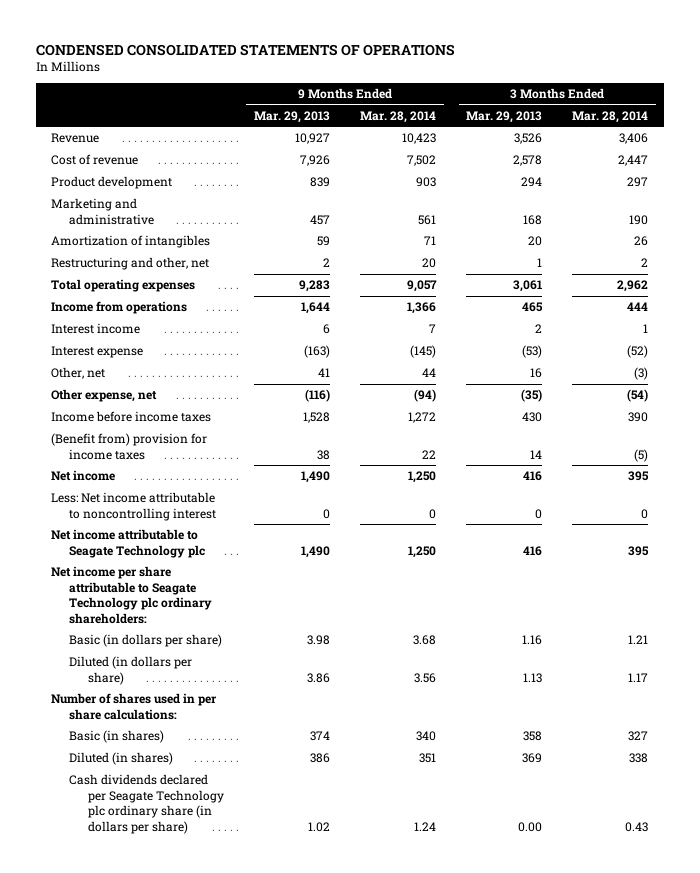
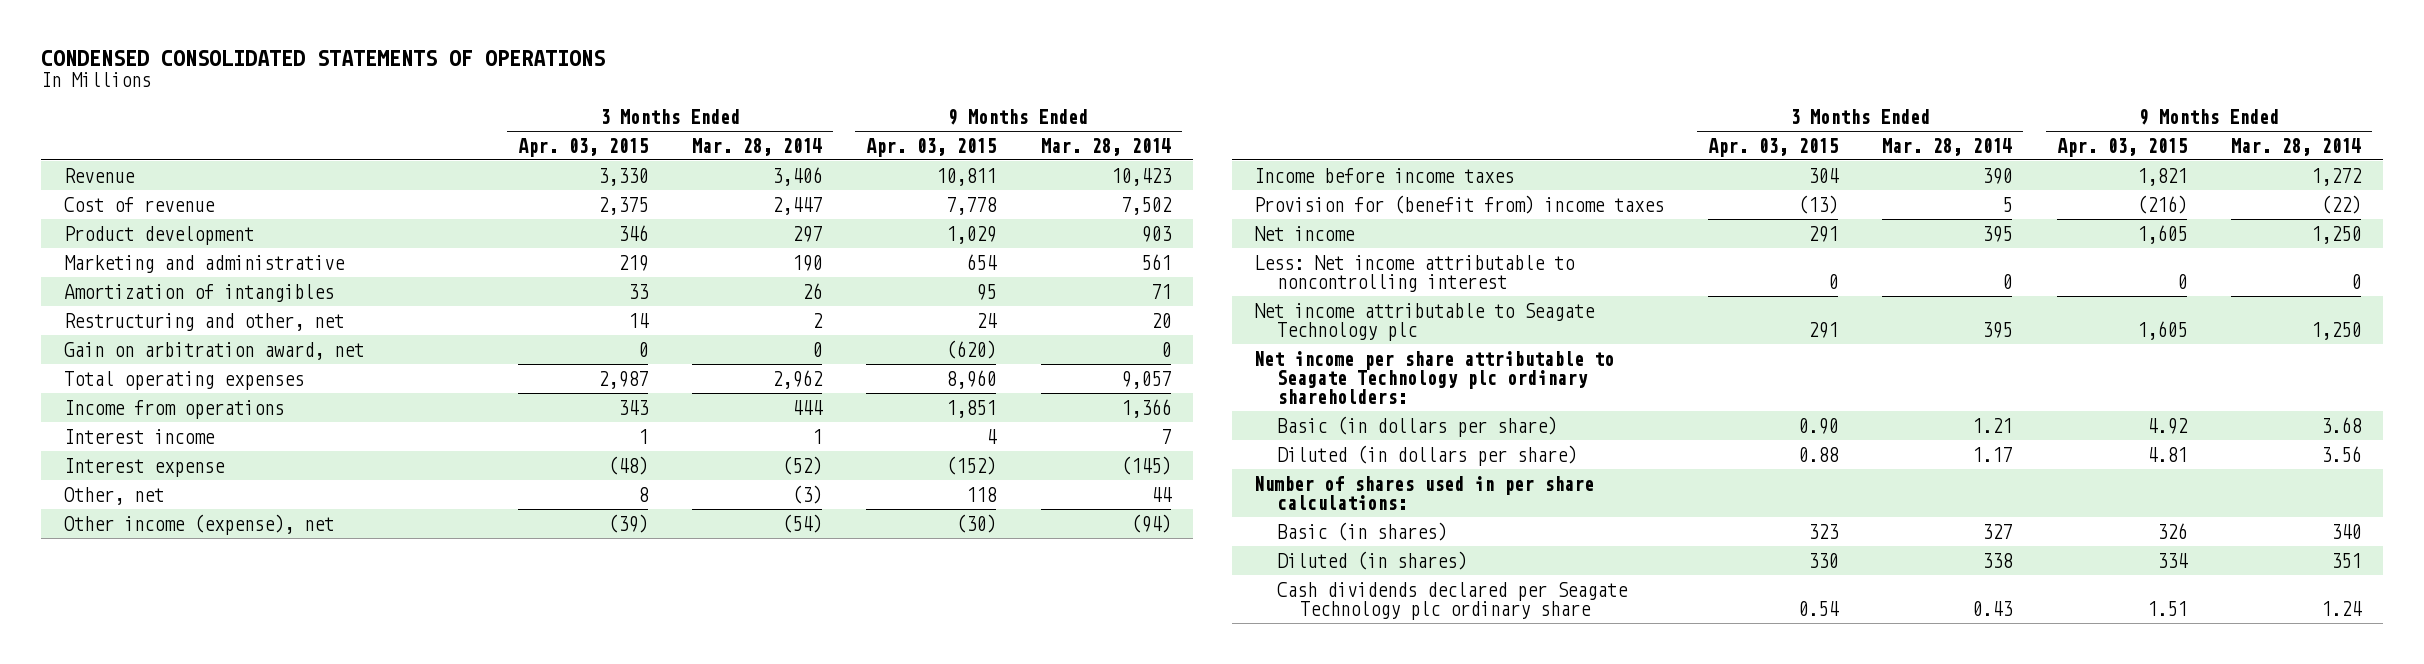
- | 9 Months Ended Mar. 29, 2013 | 9 Months Ended Mar. 28, 2014 | 3 Months Ended Mar. 29, 2013 | 3 Months Ended Mar. 28, 2014
+ | 3 Months Ended Apr. 03, 2015 | 3 Months Ended Mar. 28, 2014 | 9 Months Ended Apr. 03, 2015 | 9 Months Ended Mar. 28, 2014
+ Gain on arbitration award, net | 0 | 0 | (620) | 0
- Other expense, net | (116) | (94) | (35) | (54)
+ Other income (expense), net | (39) | (54) | (30) | (94)
- (Benefit from) provision for income taxes | 38 | 22 | 14 | (5)
+ Provision for (benefit from) income taxes | (13) | 5 | (216) | (22)
- Cash dividends declared per Seagate Technology plc ordinary share (in dollars per share) | 1.02 | 1.24 | 0.00 | 0.43
+ Cash dividends declared per Seagate Technology plc ordinary share | 0.54 | 0.43 | 1.51 | 1.24

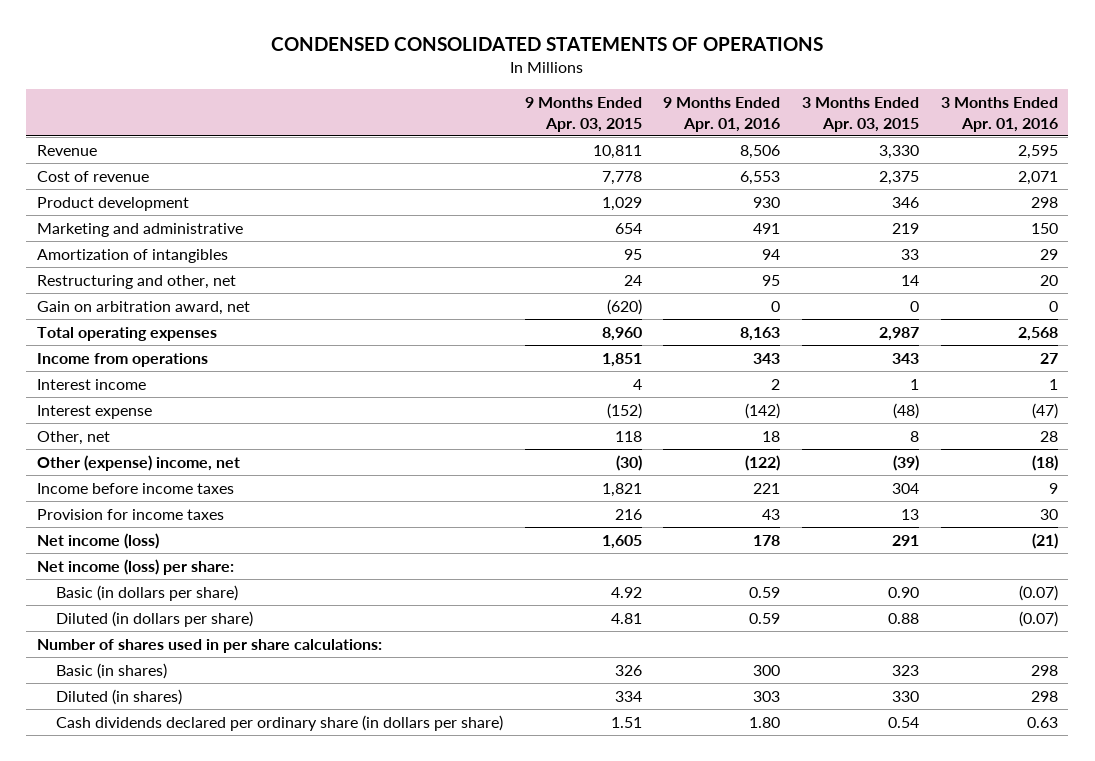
- | 3 Months Ended Apr. 03, 2015 | 3 Months Ended Mar. 28, 2014 | 9 Months Ended Apr. 03, 2015 | 9 Months Ended Mar. 28, 2014
+ | 9 Months Ended Apr. 03, 2015 | 9 Months Ended Apr. 01, 2016 | 3 Months Ended Apr. 03, 2015 | 3 Months Ended Apr. 01, 2016
- Other income (expense), net | (39) | (54) | (30) | (94)
+ Other (expense) income, net | (30) | (122) | (39) | (18)
- Provision for (benefit from) income taxes | (13) | 5 | (216) | (22)
- Net income | 291 | 395 | 1,605 | 1,250
- Less: Net income attributable to noncontrolling interest | 0 | 0 | 0 | 0
- Net income attributable to Seagate Technology plc | 291 | 395 | 1,605 | 1,250
- Net income per share attributable to Seagate Technology plc ordinary shareholders:
+ Provision for income taxes | 216 | 43 | 13 | 30
+ Net income (loss) | 1,605 | 178 | 291 | (21)
+ Net income (loss) per share:
- Cash dividends declared per Seagate Technology plc ordinary share | 0.54 | 0.43 | 1.51 | 1.24
+ Cash dividends declared per ordinary share (in dollars per share) | 1.51 | 1.80 | 0.54 | 0.63

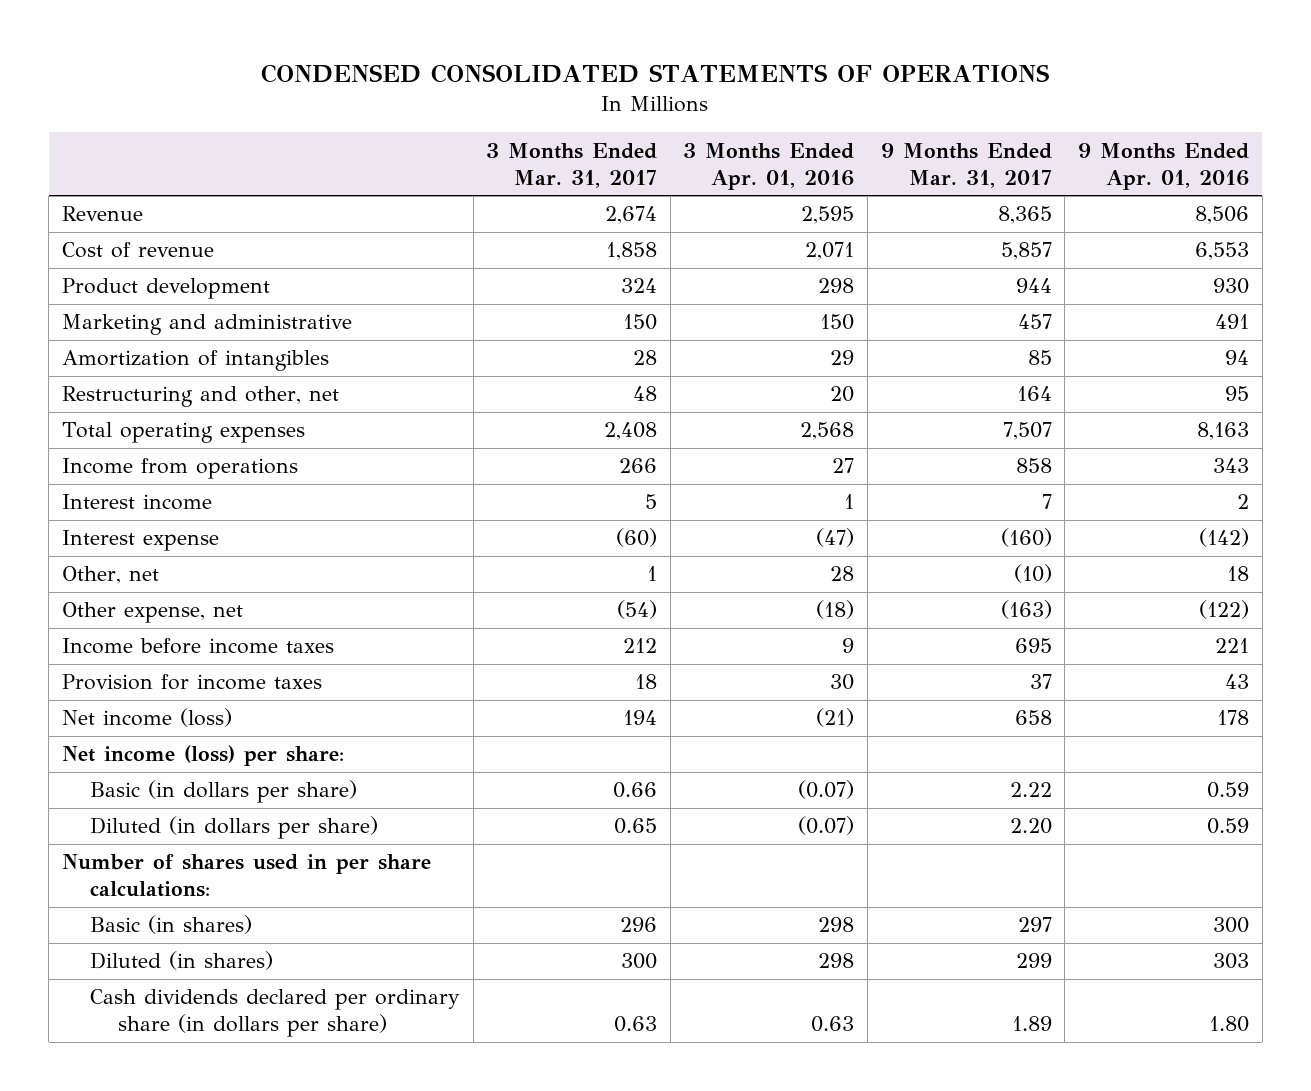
- | 9 Months Ended Apr. 03, 2015 | 9 Months Ended Apr. 01, 2016 | 3 Months Ended Apr. 03, 2015 | 3 Months Ended Apr. 01, 2016
+ | 3 Months Ended Mar. 31, 2017 | 3 Months Ended Apr. 01, 2016 | 9 Months Ended Mar. 31, 2017 | 9 Months Ended Apr. 01, 2016
- Gain on arbitration award, net | (620) | 0 | 0 | 0
- Other (expense) income, net | (30) | (122) | (39) | (18)
+ Other expense, net | (54) | (18) | (163) | (122)

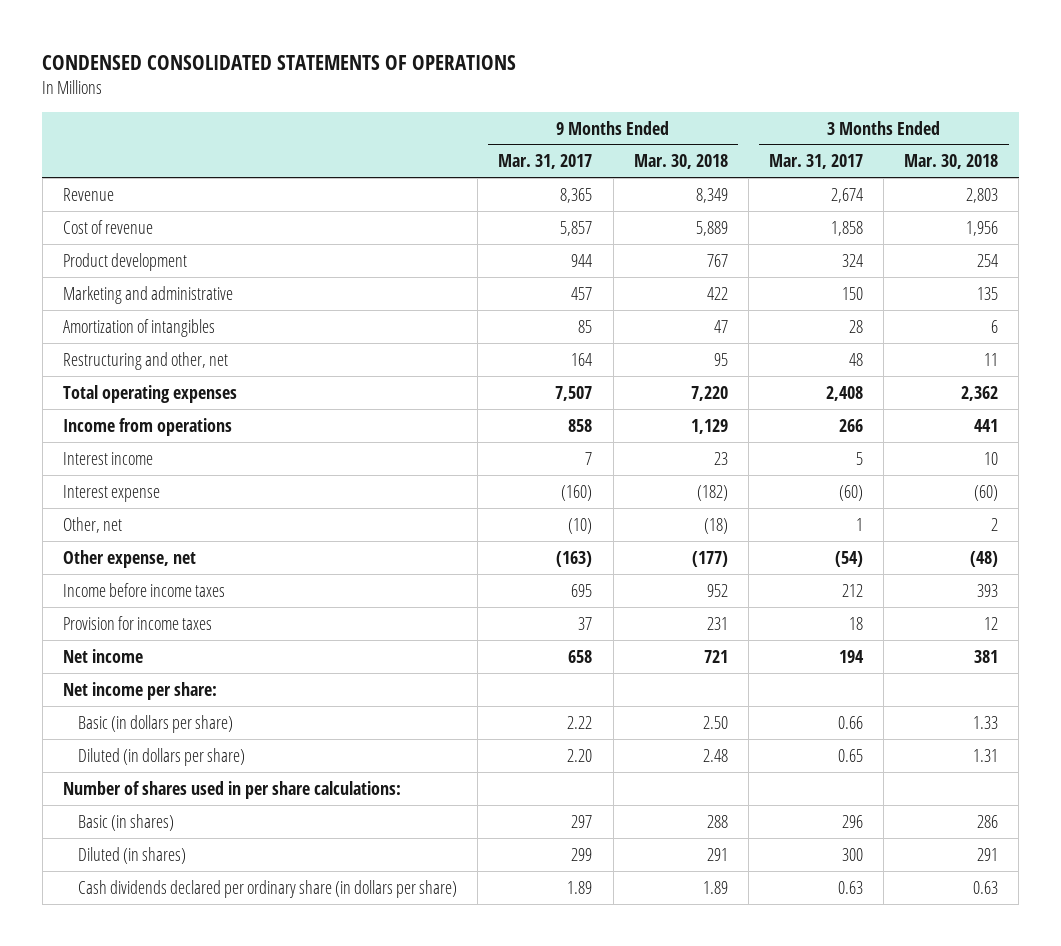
- | 3 Months Ended Mar. 31, 2017 | 3 Months Ended Apr. 01, 2016 | 9 Months Ended Mar. 31, 2017 | 9 Months Ended Apr. 01, 2016
+ | 9 Months Ended Mar. 31, 2017 | 9 Months Ended Mar. 30, 2018 | 3 Months Ended Mar. 31, 2017 | 3 Months Ended Mar. 30, 2018
- Net income (loss) | 194 | (21) | 658 | 178
- Net income (loss) per share:
+ Net income | 658 | 721 | 194 | 381
+ Net income per share:

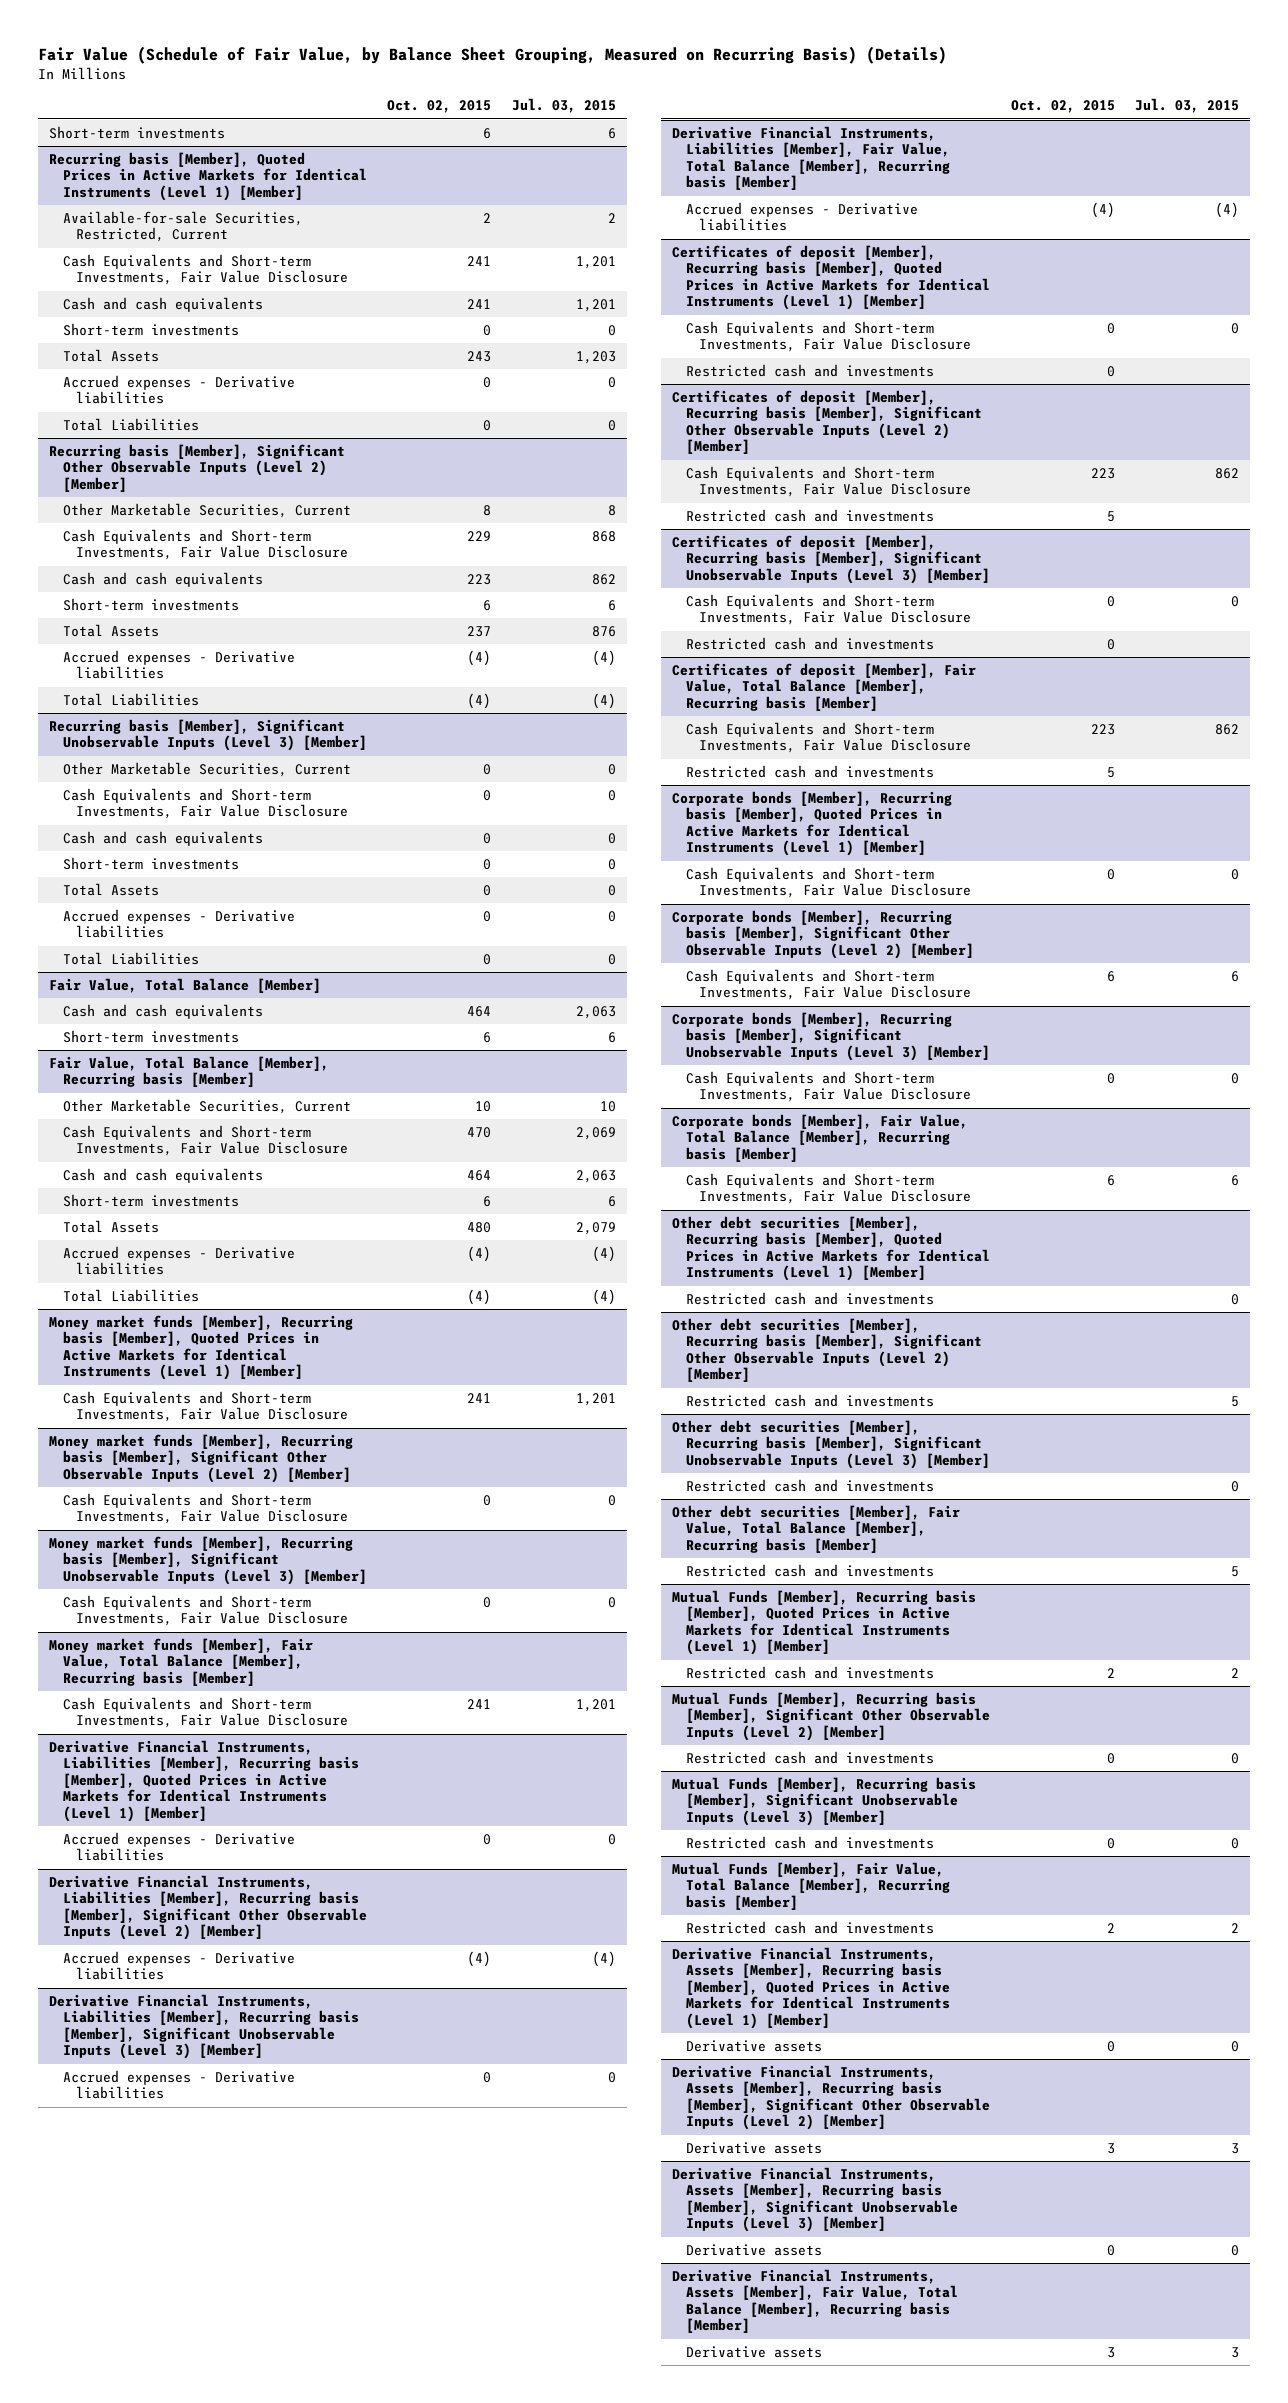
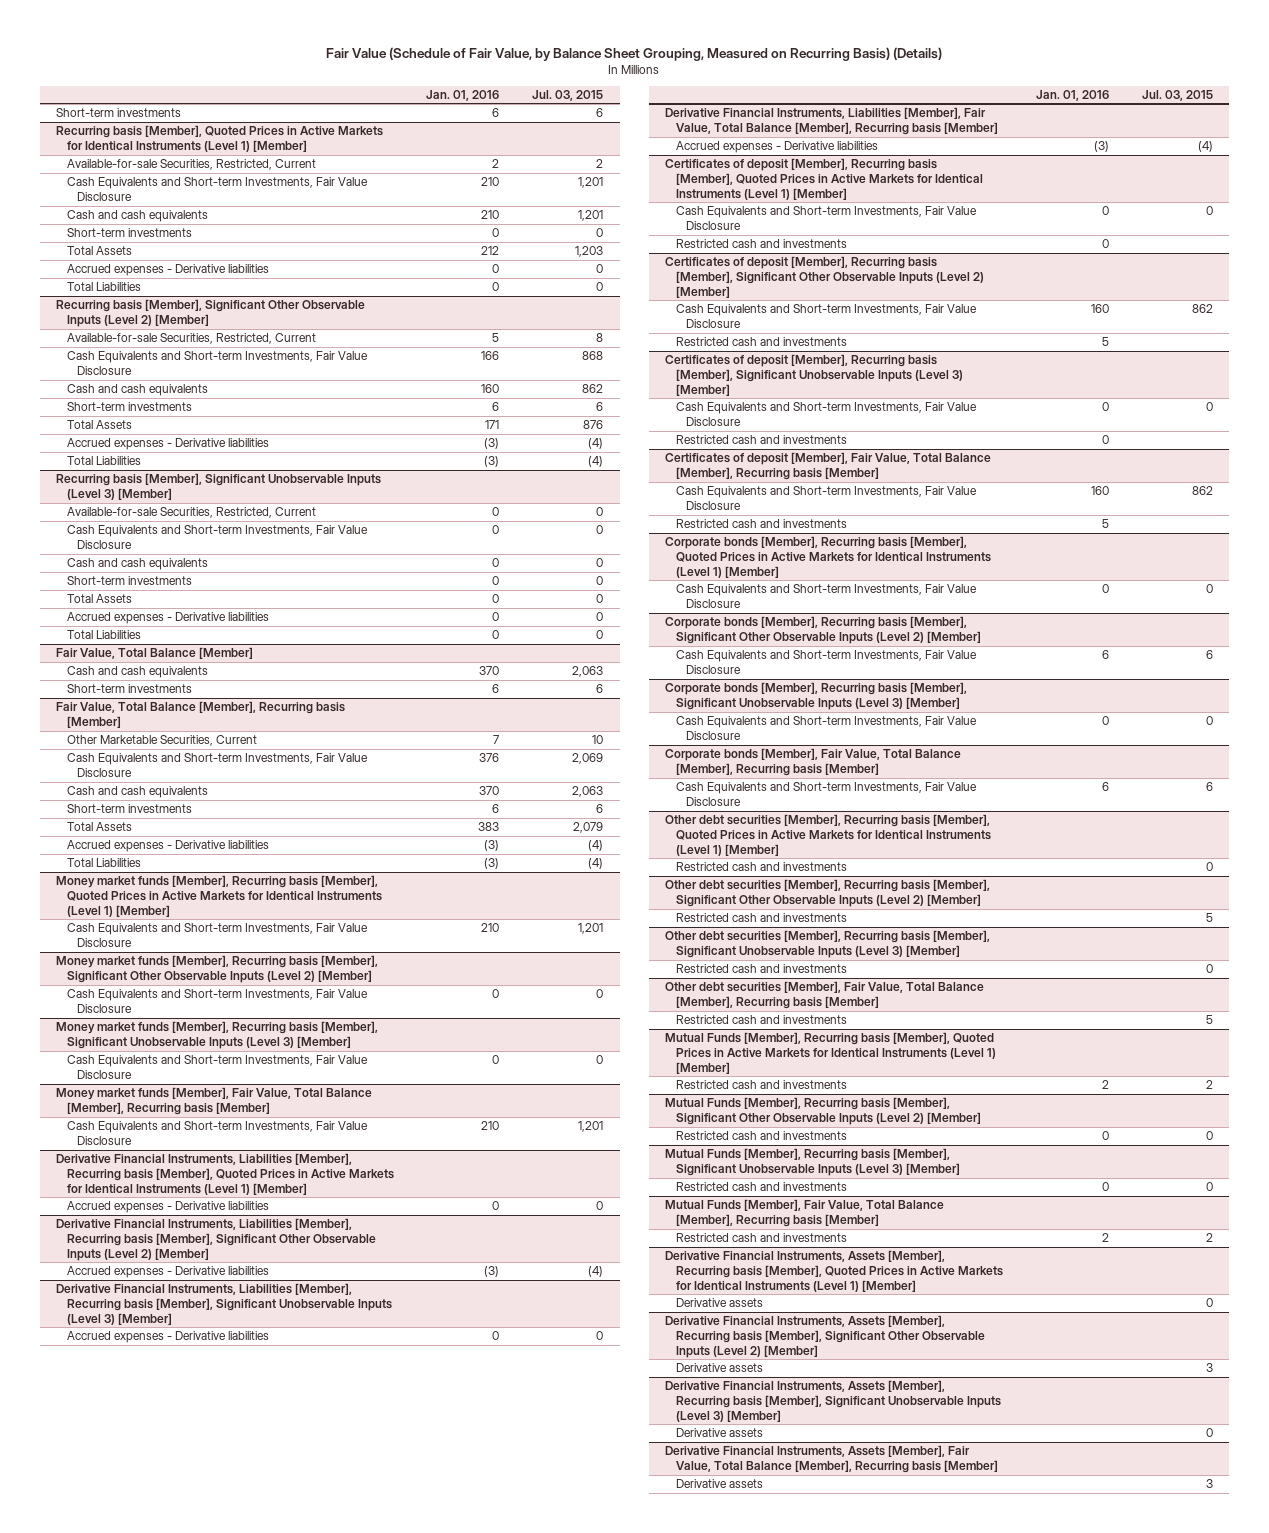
- | Oct. 02, 2015 | Jul. 03, 2015
+ | Jan. 01, 2016 | Jul. 03, 2015
@ Recurring basis [Member], Significant Other Observable Inputs (Level 2) [Member]
- Other Marketable Securities, Current | 8 | 8
+ Available-for-sale Securities, Restricted, Current | 5 | 8
@ Recurring basis [Member], Significant Unobservable Inputs (Level 3) [Member]
- Other Marketable Securities, Current | 0 | 0
+ Available-for-sale Securities, Restricted, Current | 0 | 0

